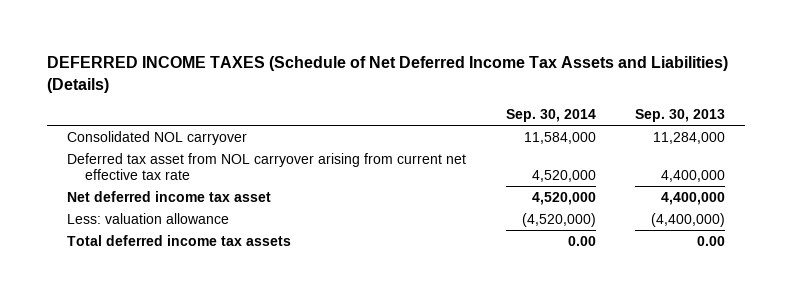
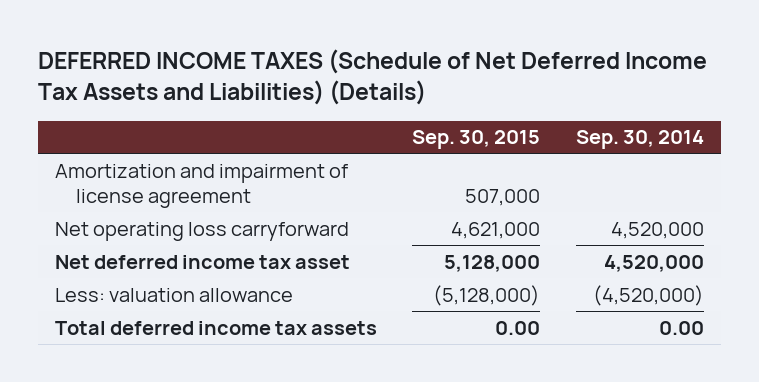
- | Sep. 30, 2014 | Sep. 30, 2013
+ | Sep. 30, 2015 | Sep. 30, 2014
- Consolidated NOL carryover | 11,584,000 | 11,284,000
- Deferred tax asset from NOL carryover arising from current net effective tax rate | 4,520,000 | 4,400,000
+ Amortization and impairment of license agreement | 507,000 |
+ Net operating loss carryforward | 4,621,000 | 4,520,000

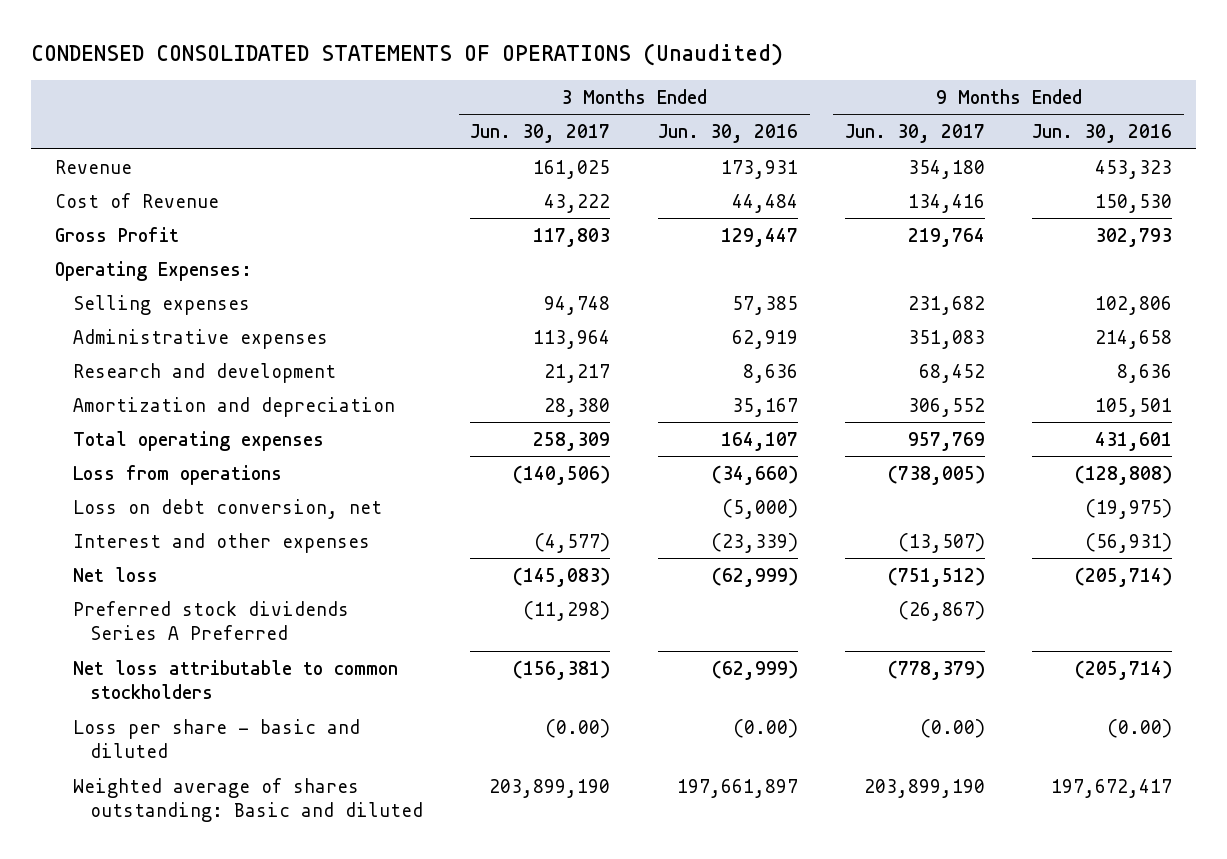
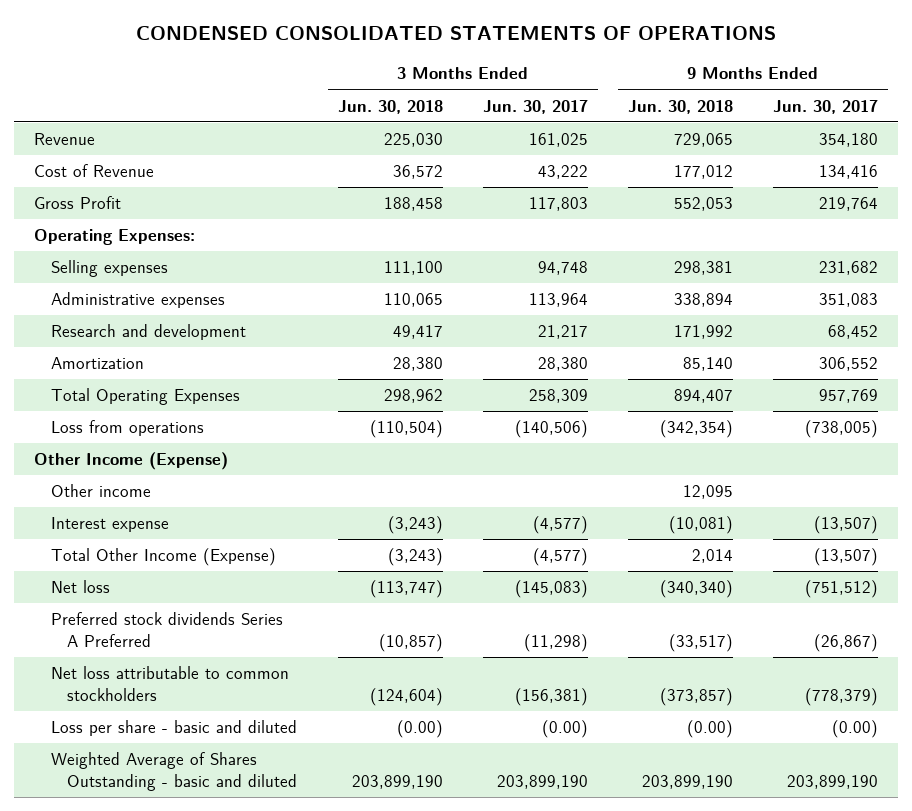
- CONDENSED CONSOLIDATED STATEMENTS OF OPERATIONS (Unaudited)
+ CONDENSED CONSOLIDATED STATEMENTS OF OPERATIONS
- | 3 Months Ended Jun. 30, 2017 | 3 Months Ended Jun. 30, 2016 | 9 Months Ended Jun. 30, 2017 | 9 Months Ended Jun. 30, 2016
+ | 3 Months Ended Jun. 30, 2018 | 3 Months Ended Jun. 30, 2017 | 9 Months Ended Jun. 30, 2018 | 9 Months Ended Jun. 30, 2017
- Amortization and depreciation | 28,380 | 35,167 | 306,552 | 105,501
- Total operating expenses | 258,309 | 164,107 | 957,769 | 431,601
+ Amortization | 28,380 | 28,380 | 85,140 | 306,552
+ Total Operating Expenses | 298,962 | 258,309 | 894,407 | 957,769
- Loss on debt conversion, net | | (5,000) | | (19,975)
- Interest and other expenses | (4,577) | (23,339) | (13,507) | (56,931)
+ Other Income (Expense)
+ Other income | | | 12,095 |
+ Interest expense | (3,243) | (4,577) | (10,081) | (13,507)
+ Total Other Income (Expense) | (3,243) | (4,577) | 2,014 | (13,507)
- Weighted average of shares outstanding: Basic and diluted | 203,899,190 | 197,661,897 | 203,899,190 | 197,672,417
+ Weighted Average of Shares Outstanding - basic and diluted | 203,899,190 | 203,899,190 | 203,899,190 | 203,899,190

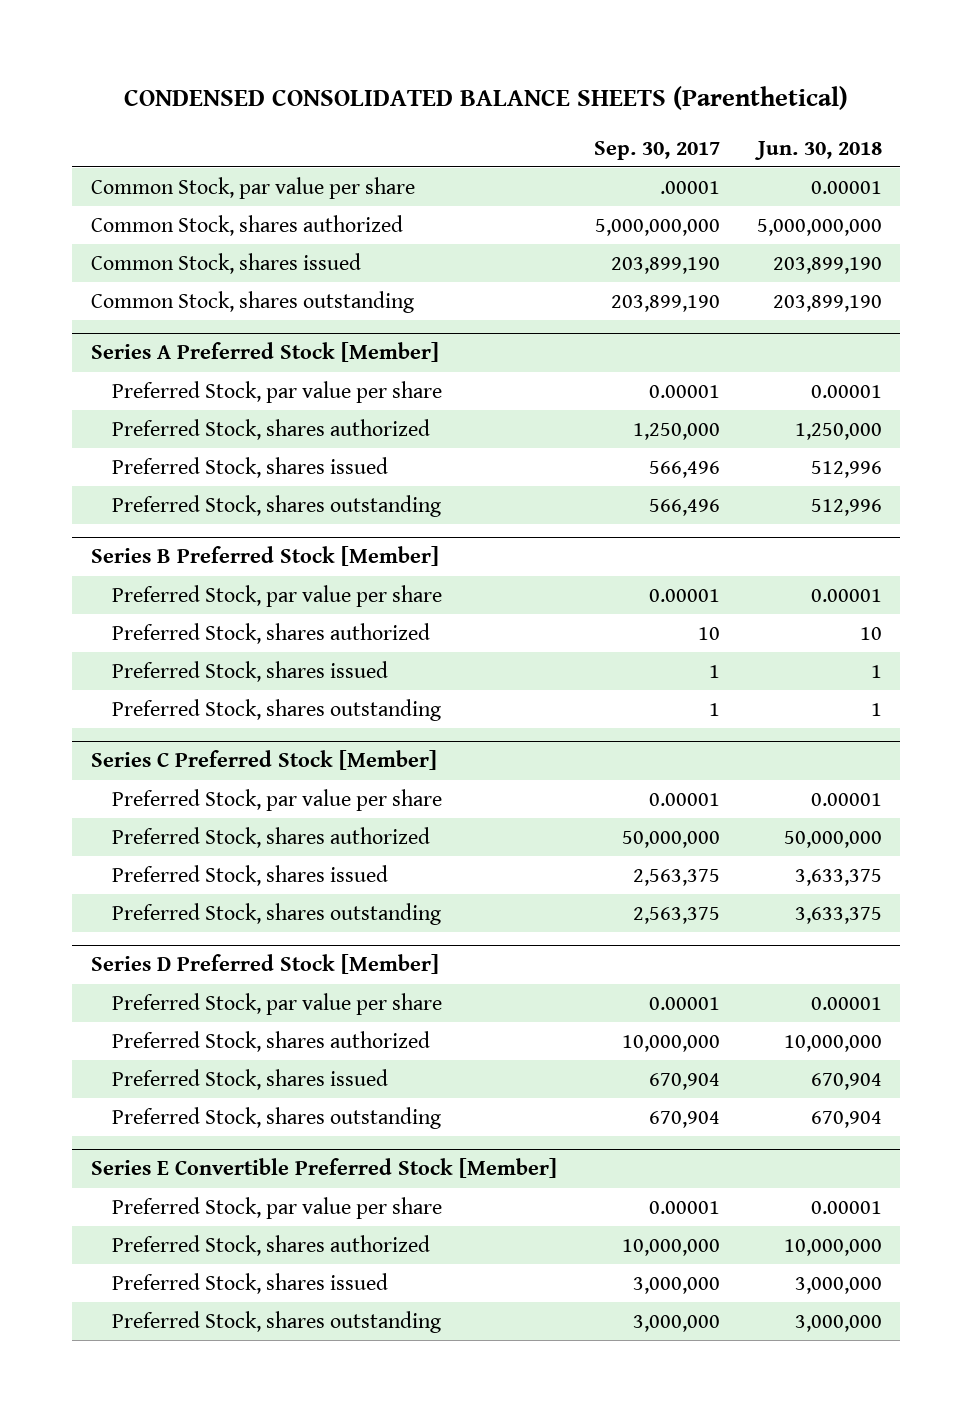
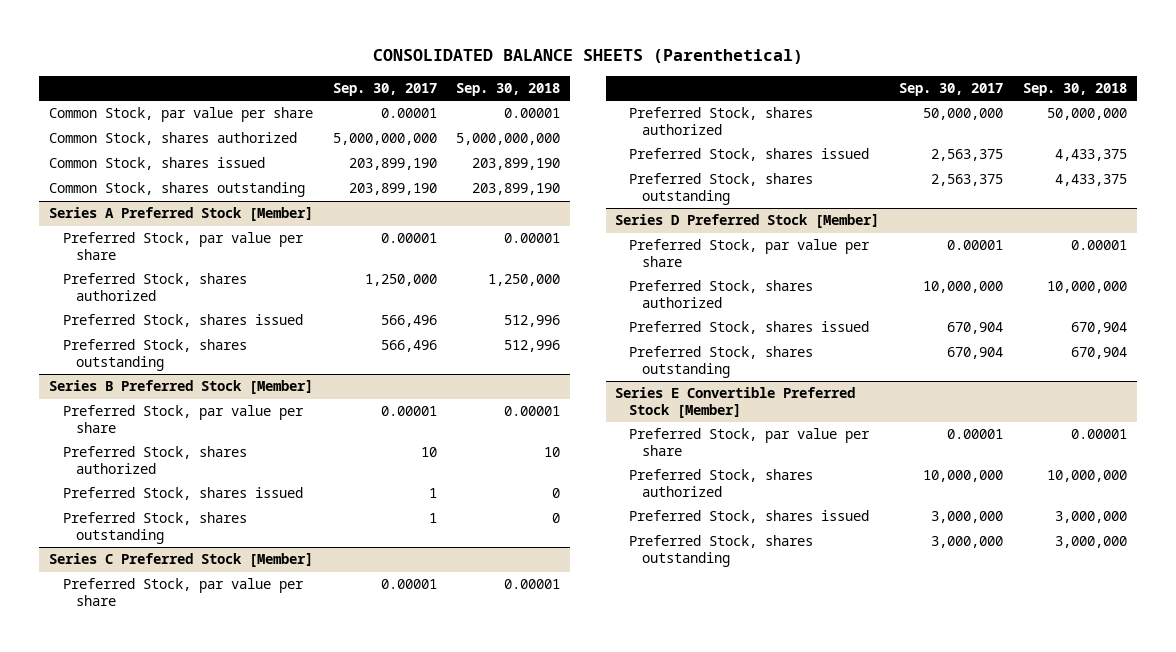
- CONDENSED CONSOLIDATED BALANCE SHEETS (Parenthetical)
+ CONSOLIDATED BALANCE SHEETS (Parenthetical)
- | Sep. 30, 2017 | Jun. 30, 2018
+ | Sep. 30, 2017 | Sep. 30, 2018
- Common Stock, par value per share | .00001 | 0.00001
+ Common Stock, par value per share | 0.00001 | 0.00001

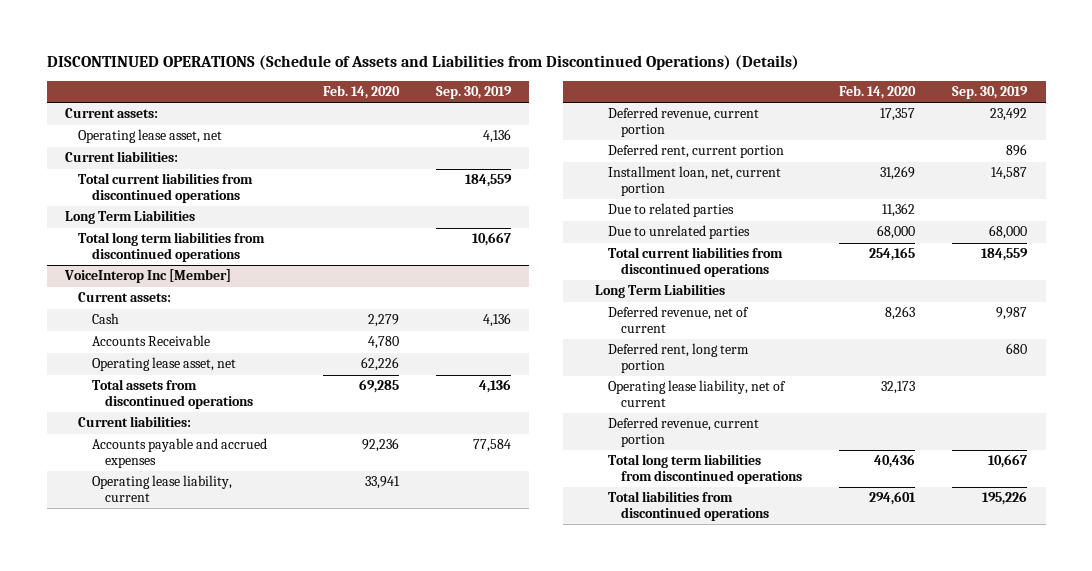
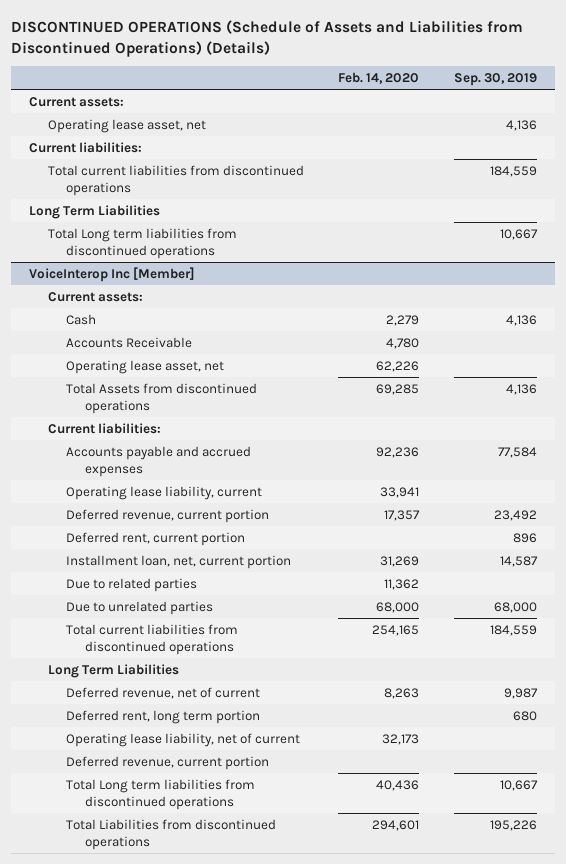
- Total long term liabilities from discontinued operations | | 10,667
+ Total Long term liabilities from discontinued operations | | 10,667
@ VoiceInterop Inc [Member]
- Total assets from discontinued operations | 69,285 | 4,136
+ Total Assets from discontinued operations | 69,285 | 4,136
- Total long term liabilities from discontinued operations | 40,436 | 10,667
- Total liabilities from discontinued operations | 294,601 | 195,226
+ Total Long term liabilities from discontinued operations | 40,436 | 10,667
+ Total Liabilities from discontinued operations | 294,601 | 195,226

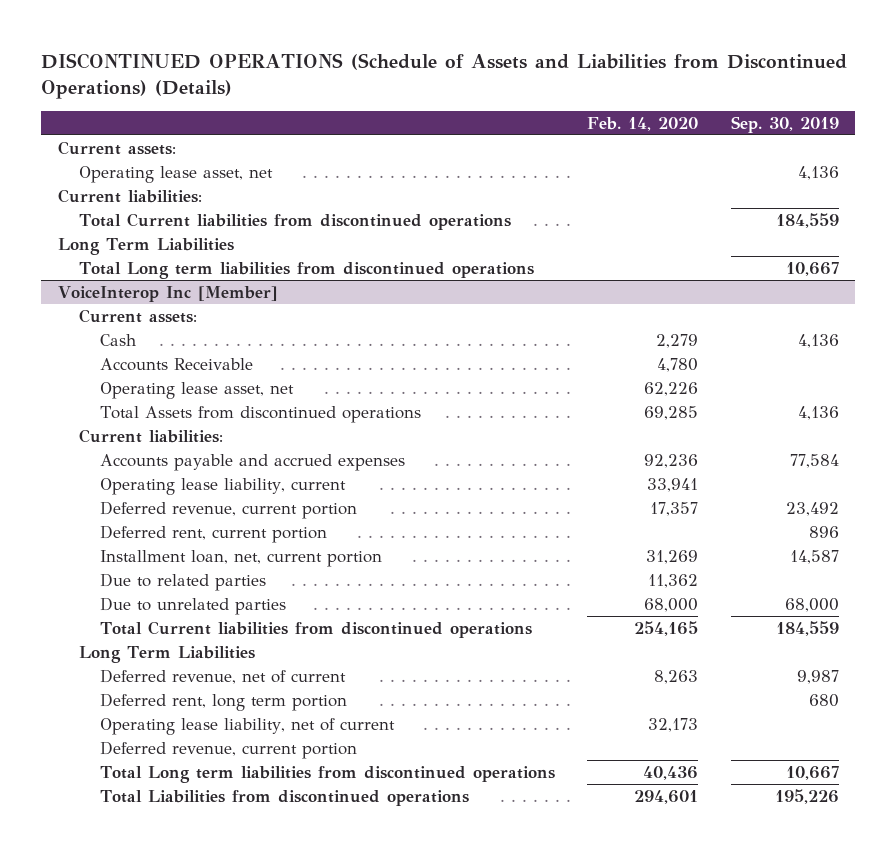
- Total current liabilities from discontinued operations | | 184,559
+ Total Current liabilities from discontinued operations | | 184,559
@ VoiceInterop Inc [Member]
- Total current liabilities from discontinued operations | 254,165 | 184,559
+ Total Current liabilities from discontinued operations | 254,165 | 184,559

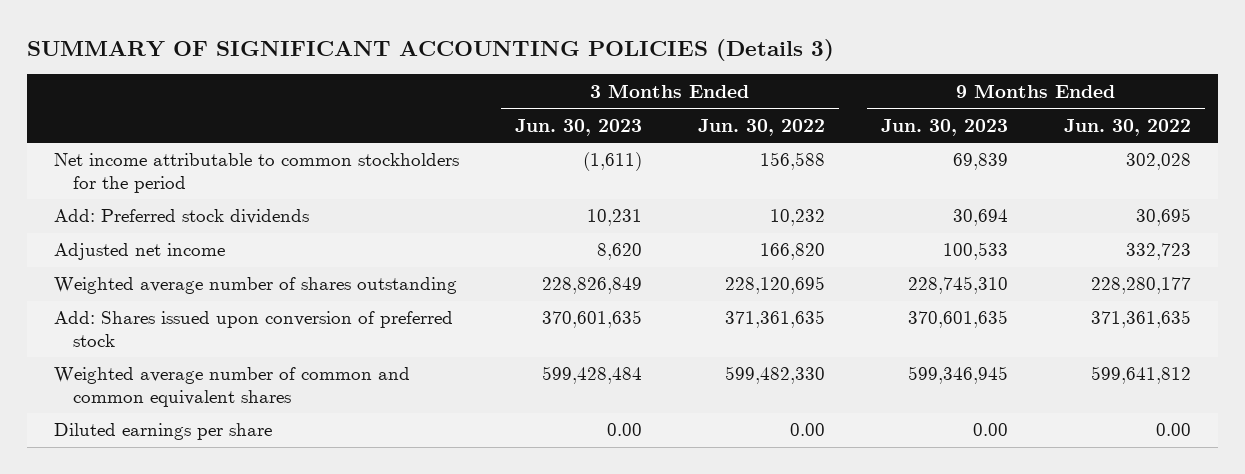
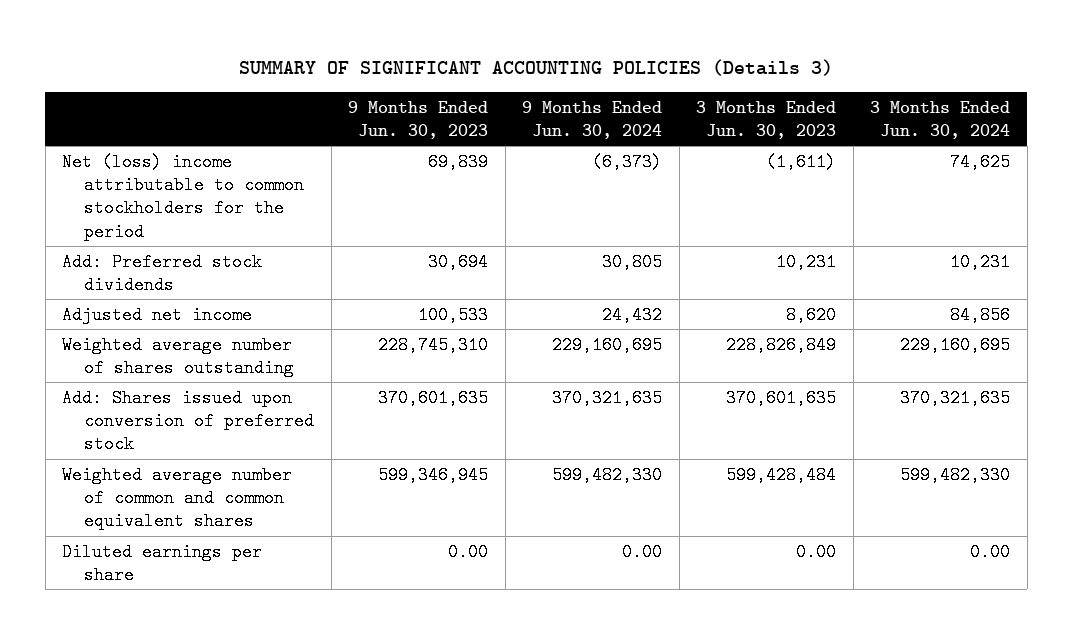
- | 3 Months Ended Jun. 30, 2023 | 3 Months Ended Jun. 30, 2022 | 9 Months Ended Jun. 30, 2023 | 9 Months Ended Jun. 30, 2022
+ | 9 Months Ended Jun. 30, 2023 | 9 Months Ended Jun. 30, 2024 | 3 Months Ended Jun. 30, 2023 | 3 Months Ended Jun. 30, 2024
- Net income attributable to common stockholders for the period | (1,611) | 156,588 | 69,839 | 302,028
+ Net (loss) income attributable to common stockholders for the period | 69,839 | (6,373) | (1,611) | 74,625

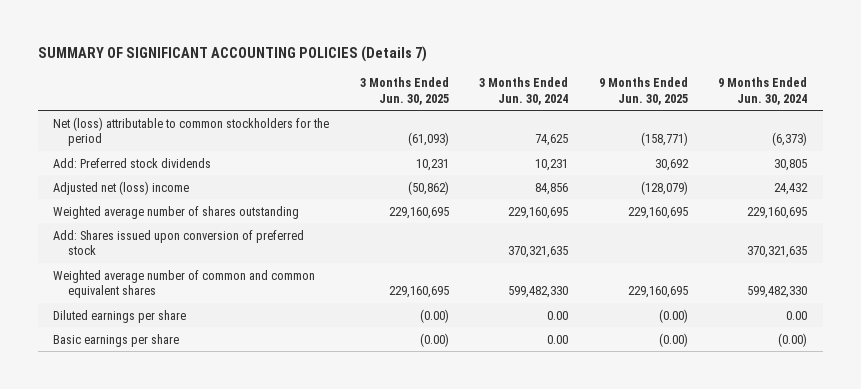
- SUMMARY OF SIGNIFICANT ACCOUNTING POLICIES (Details 3)
+ SUMMARY OF SIGNIFICANT ACCOUNTING POLICIES (Details 7)
- | 9 Months Ended Jun. 30, 2023 | 9 Months Ended Jun. 30, 2024 | 3 Months Ended Jun. 30, 2023 | 3 Months Ended Jun. 30, 2024
+ | 3 Months Ended Jun. 30, 2025 | 3 Months Ended Jun. 30, 2024 | 9 Months Ended Jun. 30, 2025 | 9 Months Ended Jun. 30, 2024
- Net (loss) income attributable to common stockholders for the period | 69,839 | (6,373) | (1,611) | 74,625
+ Net (loss) attributable to common stockholders for the period | (61,093) | 74,625 | (158,771) | (6,373)
- Adjusted net income | 100,533 | 24,432 | 8,620 | 84,856
+ Adjusted net (loss) income | (50,862) | 84,856 | (128,079) | 24,432
+ Basic earnings per share | (0.00) | 0.00 | (0.00) | (0.00)

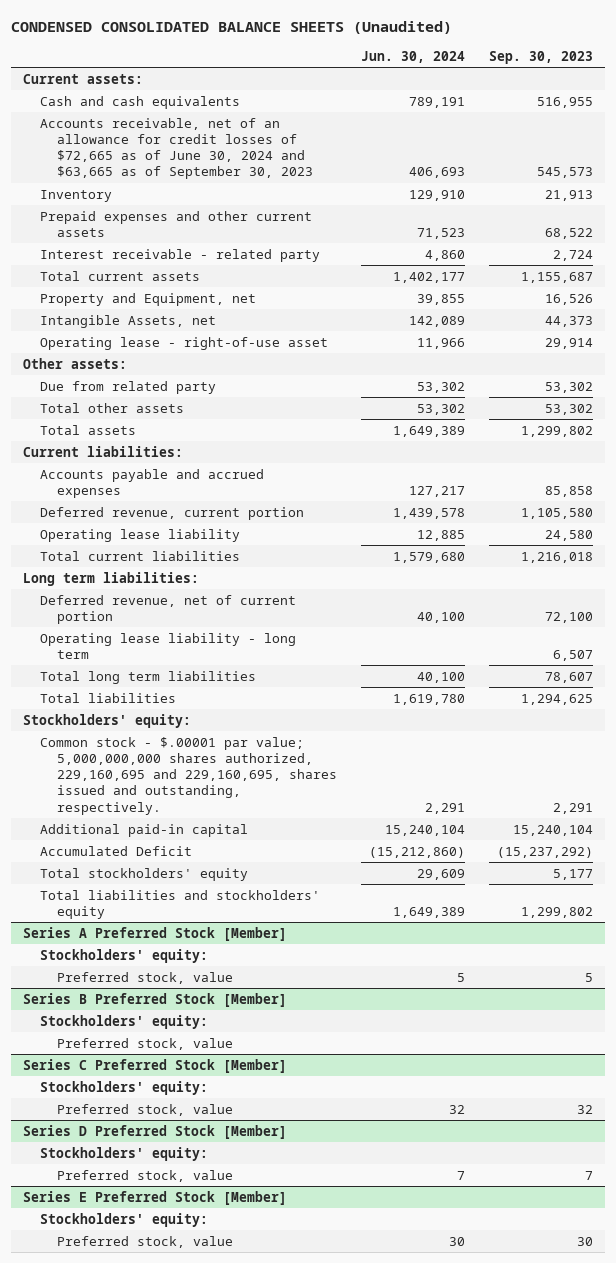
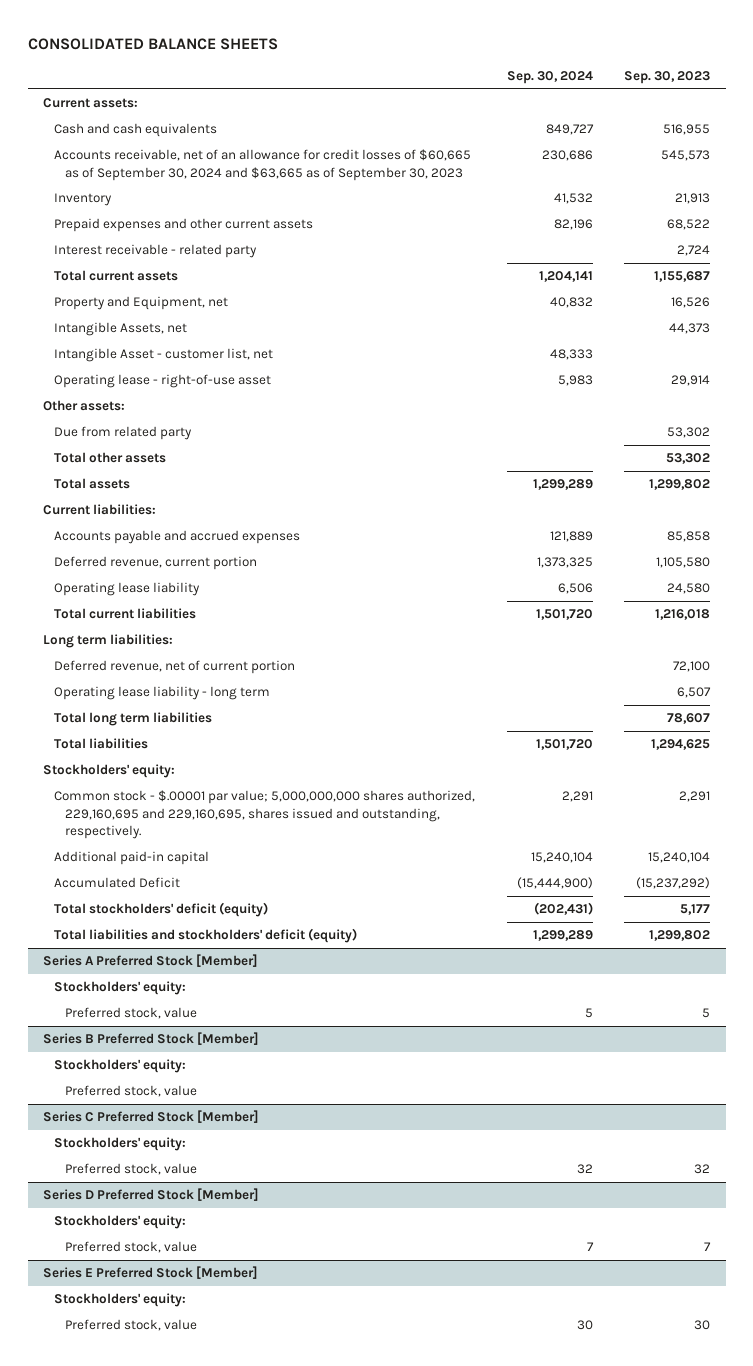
- CONDENSED CONSOLIDATED BALANCE SHEETS (Unaudited)
+ CONSOLIDATED BALANCE SHEETS
- | Jun. 30, 2024 | Sep. 30, 2023
+ | Sep. 30, 2024 | Sep. 30, 2023
- Accounts receivable, net of an allowance for credit losses of $72,665 as of June 30, 2024 and $63,665 as of September 30, 2023 | 406,693 | 545,573
+ Accounts receivable, net of an allowance for credit losses of $60,665 as of September 30, 2024 and $63,665 as of September 30, 2023 | 230,686 | 545,573
+ Intangible Asset - customer list, net | 48,333 |
- Total stockholders' equity | 29,609 | 5,177
- Total liabilities and stockholders' equity | 1,649,389 | 1,299,802
+ Total stockholders' deficit (equity) | (202,431) | 5,177
+ Total liabilities and stockholders' deficit (equity) | 1,299,289 | 1,299,802

